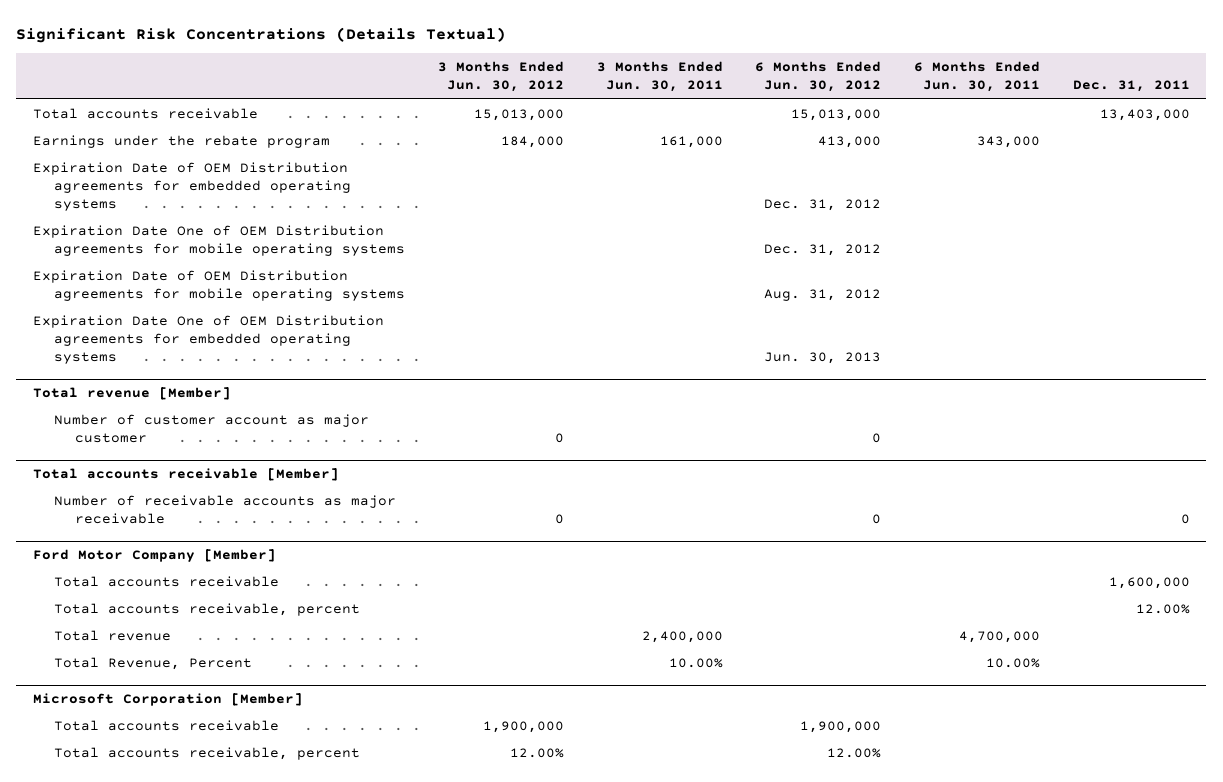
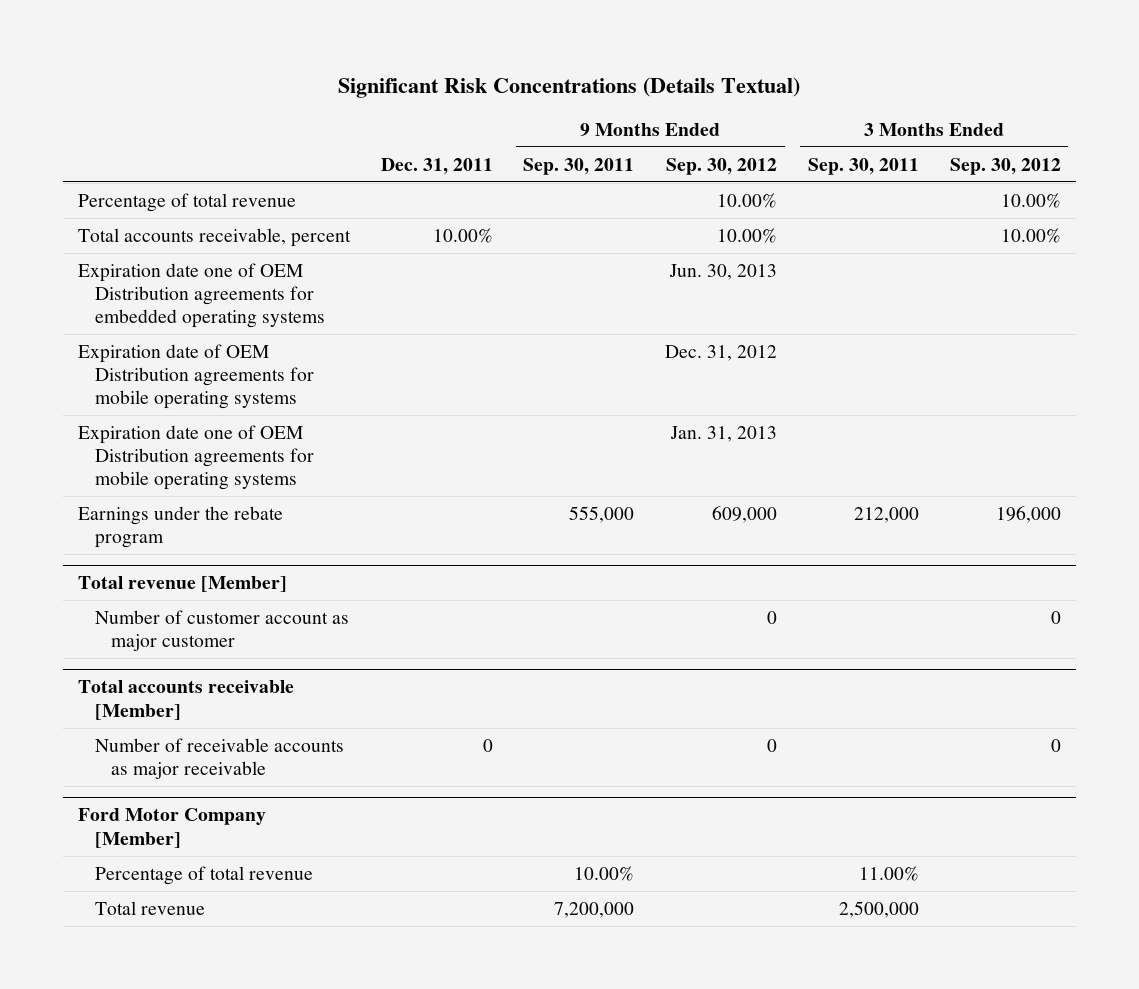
- | 3 Months Ended Jun. 30, 2012 | 3 Months Ended Jun. 30, 2011 | 6 Months Ended Jun. 30, 2012 | 6 Months Ended Jun. 30, 2011 | Dec. 31, 2011
+ | Dec. 31, 2011 | 9 Months Ended Sep. 30, 2011 | 9 Months Ended Sep. 30, 2012 | 3 Months Ended Sep. 30, 2011 | 3 Months Ended Sep. 30, 2012
- Total accounts receivable | 15,013,000 | | 15,013,000 | | 13,403,000
+ Percentage of total revenue | | | 10.00% | | 10.00%
+ Total accounts receivable, percent | 10.00% | | 10.00% | | 10.00%
+ Expiration date one of OEM Distribution agreements for embedded operating systems | | | Jun. 30, 2013 | |
+ Expiration date of OEM Distribution agreements for mobile operating systems | | | Dec. 31, 2012 | |
+ Expiration date one of OEM Distribution agreements for mobile operating systems | | | Jan. 31, 2013 | |
- Expiration Date of OEM Distribution agreements for embedded operating systems | | | Dec. 31, 2012 | |
- Expiration Date One of OEM Distribution agreements for mobile operating systems | | | Dec. 31, 2012 | |
- Expiration Date of OEM Distribution agreements for mobile operating systems | | | Aug. 31, 2012 | |
- Expiration Date One of OEM Distribution agreements for embedded operating systems | | | Jun. 30, 2013 | |
@ Ford Motor Company [Member]
- Total accounts receivable | | | | | 1,600,000
- Total accounts receivable, percent | | | | | 12.00%
+ Percentage of total revenue | | 10.00% | | 11.00% |
- Total Revenue, Percent | | 10.00% | | 10.00% |
- Microsoft Corporation [Member]
- Total accounts receivable | 1,900,000 | | 1,900,000 | |
- Total accounts receivable, percent | 12.00% | | 12.00% | |

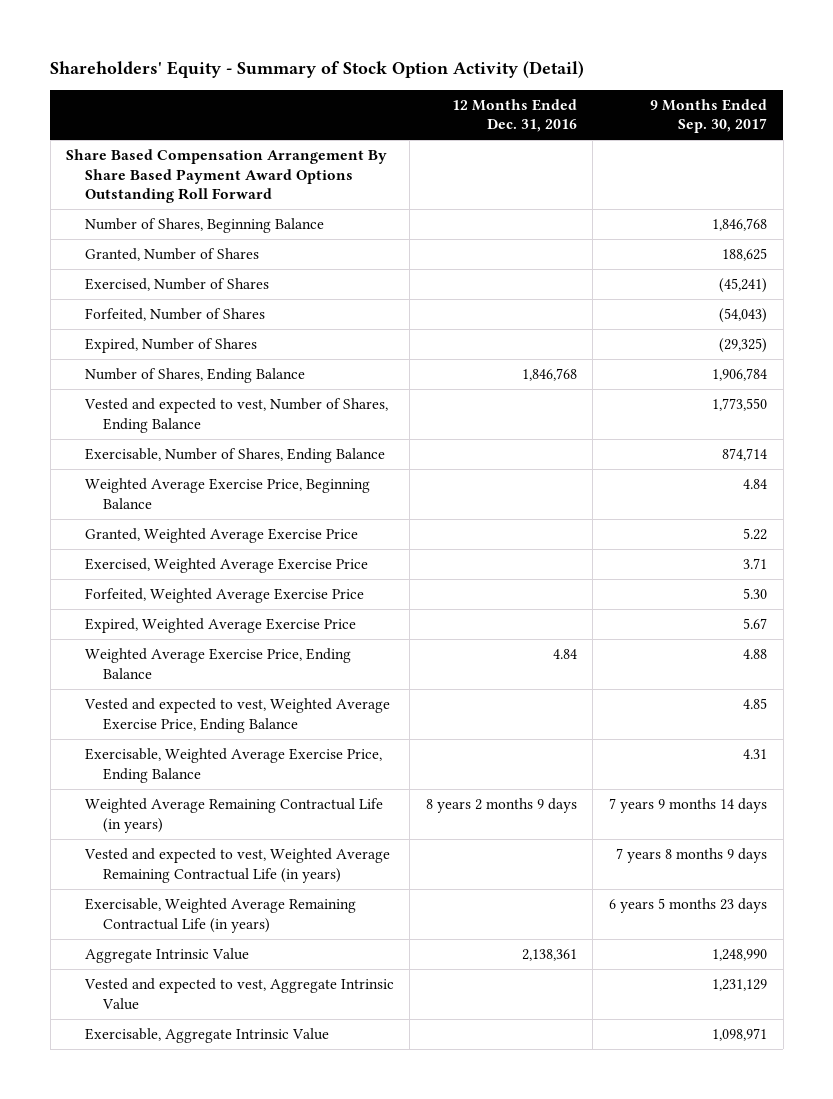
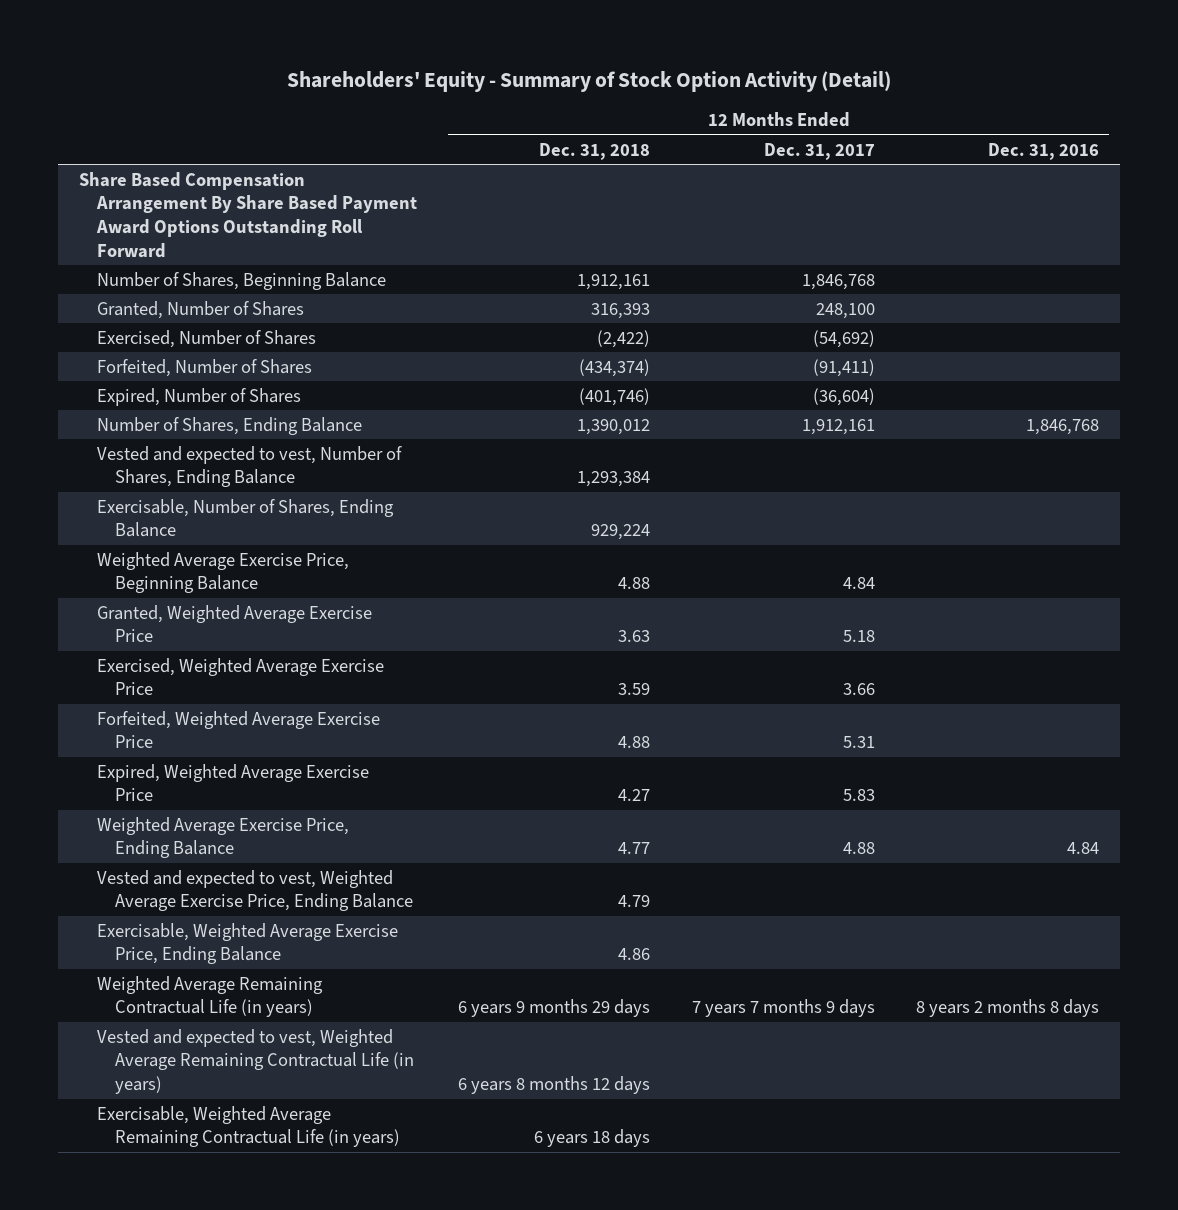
- | 12 Months Ended Dec. 31, 2016 | 9 Months Ended Sep. 30, 2017
+ | 12 Months Ended Dec. 31, 2018 | 12 Months Ended Dec. 31, 2017 | 12 Months Ended Dec. 31, 2016
- Weighted Average Remaining Contractual Life (in years) | 8 years 2 months 9 days | 7 years 9 months 14 days
+ Weighted Average Remaining Contractual Life (in years) | 6 years 9 months 29 days | 7 years 7 months 9 days | 8 years 2 months 8 days
- Aggregate Intrinsic Value | 2,138,361 | 1,248,990
- Vested and expected to vest, Aggregate Intrinsic Value | | 1,231,129
- Exercisable, Aggregate Intrinsic Value | | 1,098,971

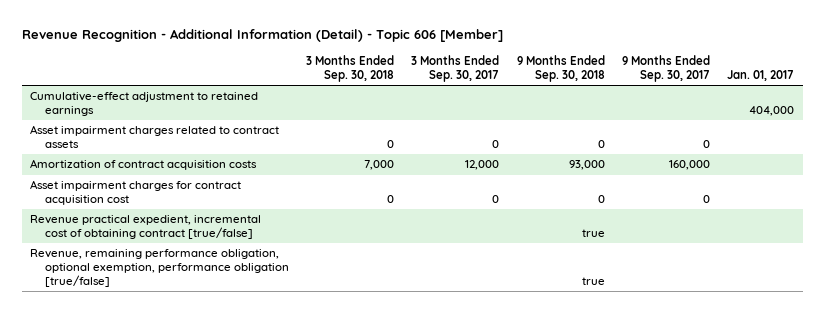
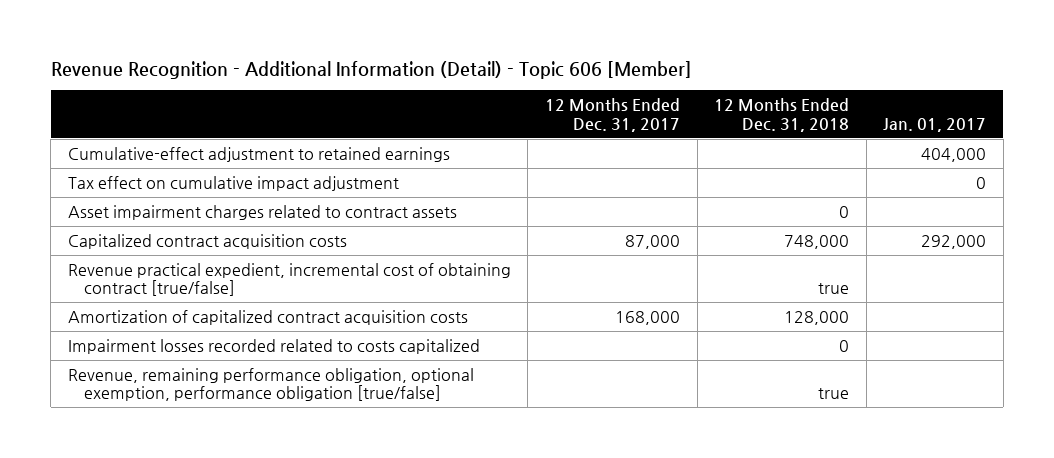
- | 3 Months Ended Sep. 30, 2018 | 3 Months Ended Sep. 30, 2017 | 9 Months Ended Sep. 30, 2018 | 9 Months Ended Sep. 30, 2017 | Jan. 01, 2017
+ | 12 Months Ended Dec. 31, 2017 | 12 Months Ended Dec. 31, 2018 | Jan. 01, 2017
+ Tax effect on cumulative impact adjustment | | | 0
- Amortization of contract acquisition costs | 7,000 | 12,000 | 93,000 | 160,000 |
- Asset impairment charges for contract acquisition cost | 0 | 0 | 0 | 0 |
+ Capitalized contract acquisition costs | 87,000 | 748,000 | 292,000
+ Amortization of capitalized contract acquisition costs | 168,000 | 128,000 |
+ Impairment losses recorded related to costs capitalized | | 0 |

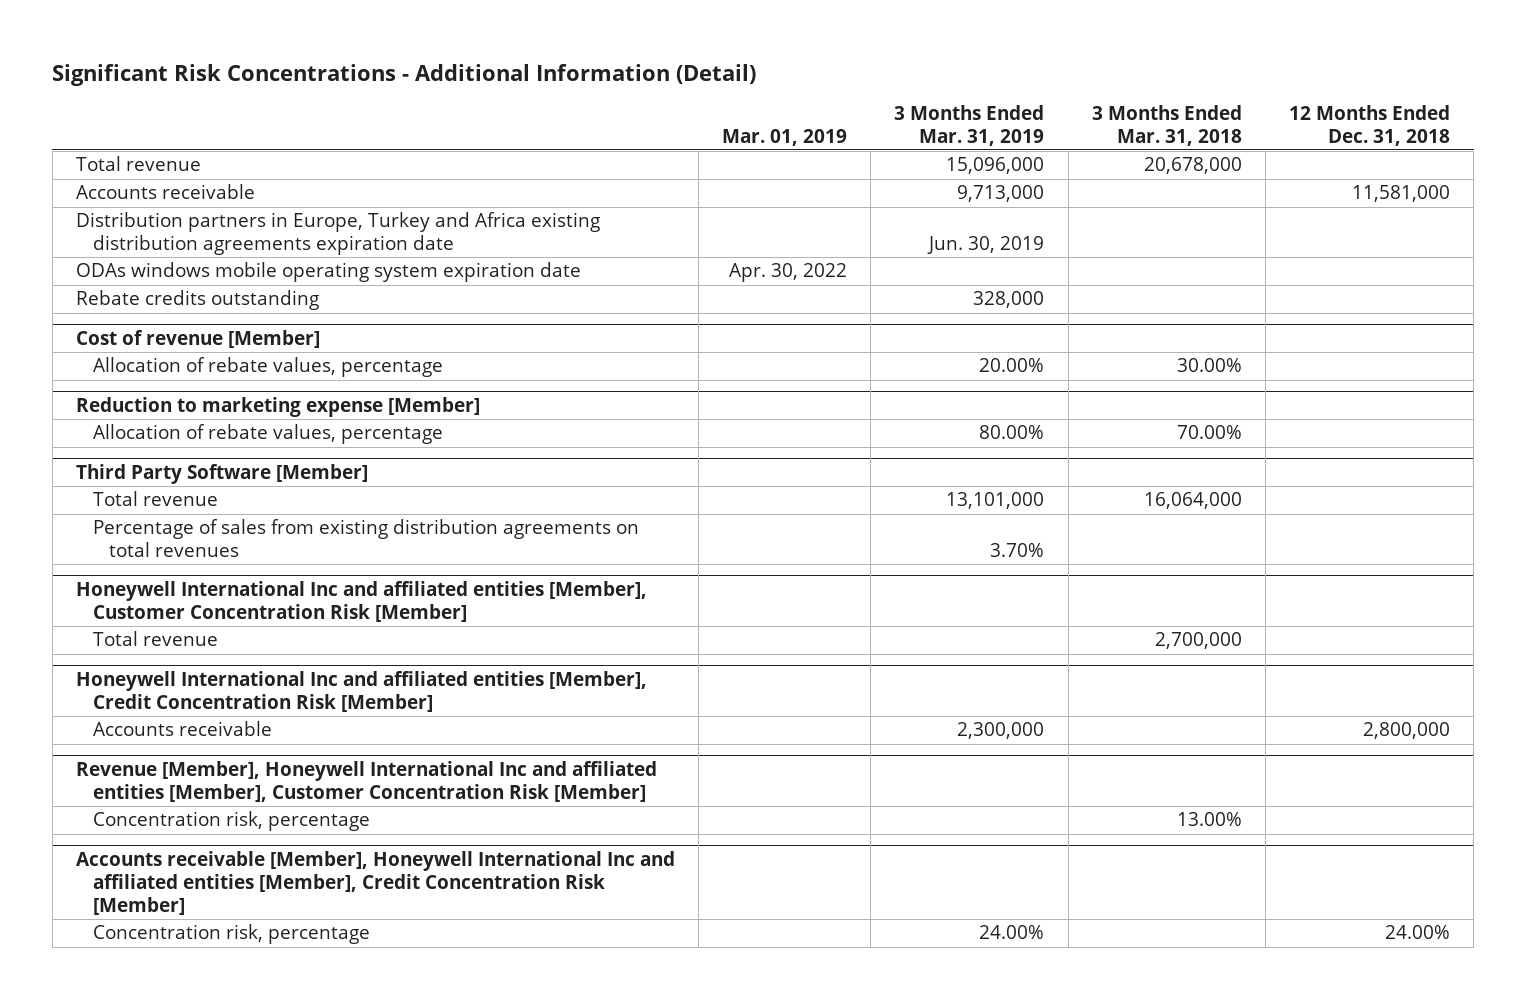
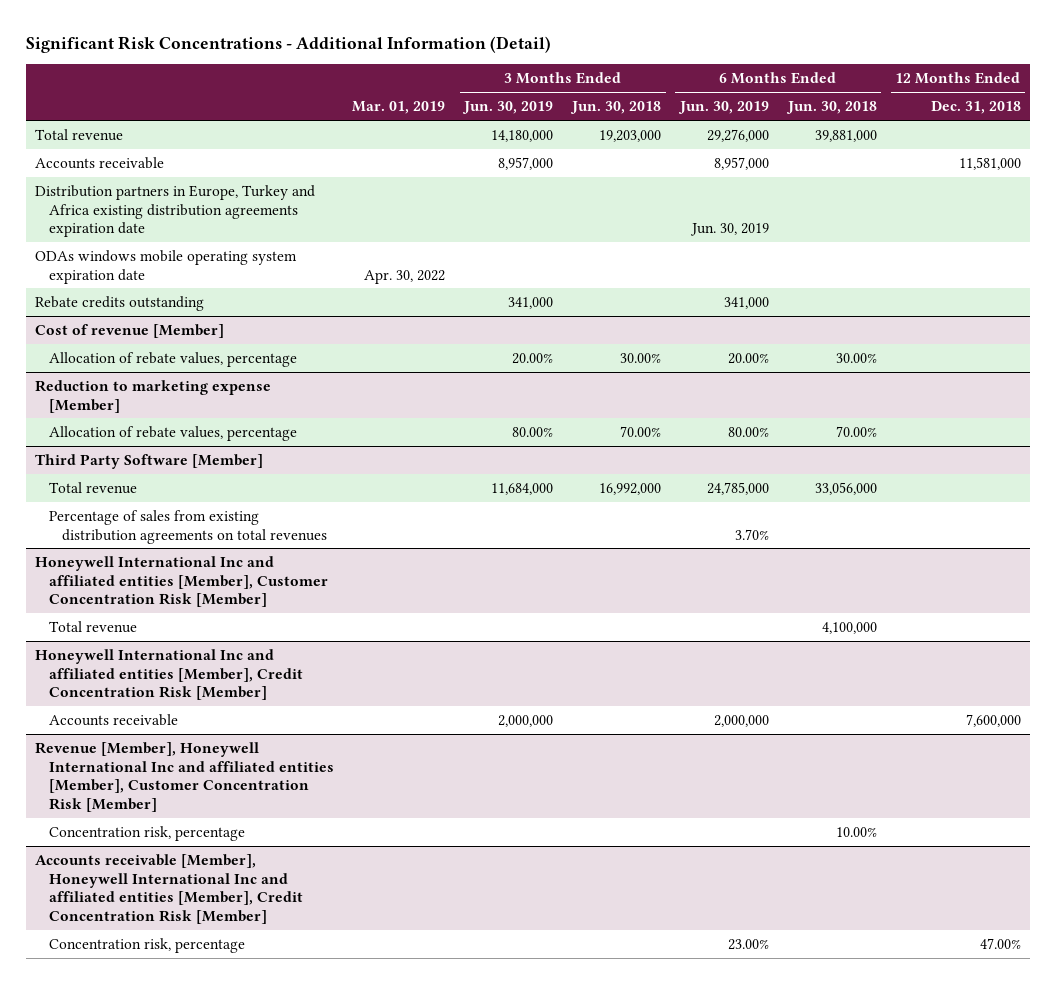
- | Mar. 01, 2019 | 3 Months Ended Mar. 31, 2019 | 3 Months Ended Mar. 31, 2018 | 12 Months Ended Dec. 31, 2018
+ | Mar. 01, 2019 | 3 Months Ended Jun. 30, 2019 | 3 Months Ended Jun. 30, 2018 | 6 Months Ended Jun. 30, 2019 | 6 Months Ended Jun. 30, 2018 | 12 Months Ended Dec. 31, 2018
@ Honeywell International Inc and affiliated entities [Member], Credit Concentration Risk [Member]
- Accounts receivable | | 2,300,000 | | 2,800,000
+ Accounts receivable | | 2,000,000 | | 2,000,000 | | 7,600,000
@ Accounts receivable [Member], Honeywell International Inc and affiliated entities [Member], Credit Concentration Risk [Member]
- Concentration risk, percentage | | 24.00% | | 24.00%
+ Concentration risk, percentage | | | | 23.00% | | 47.00%

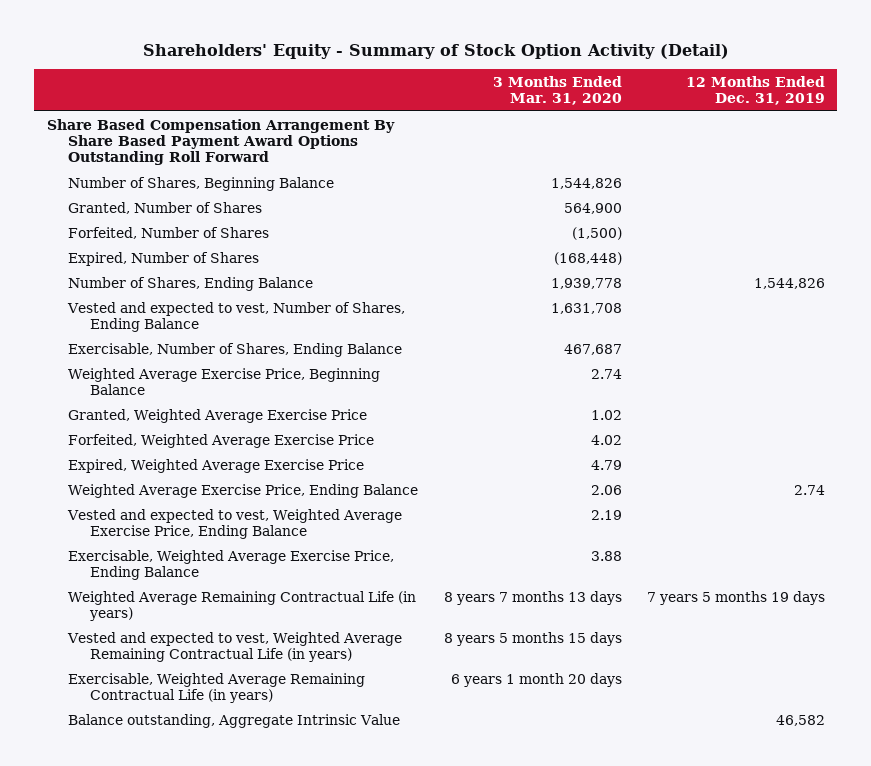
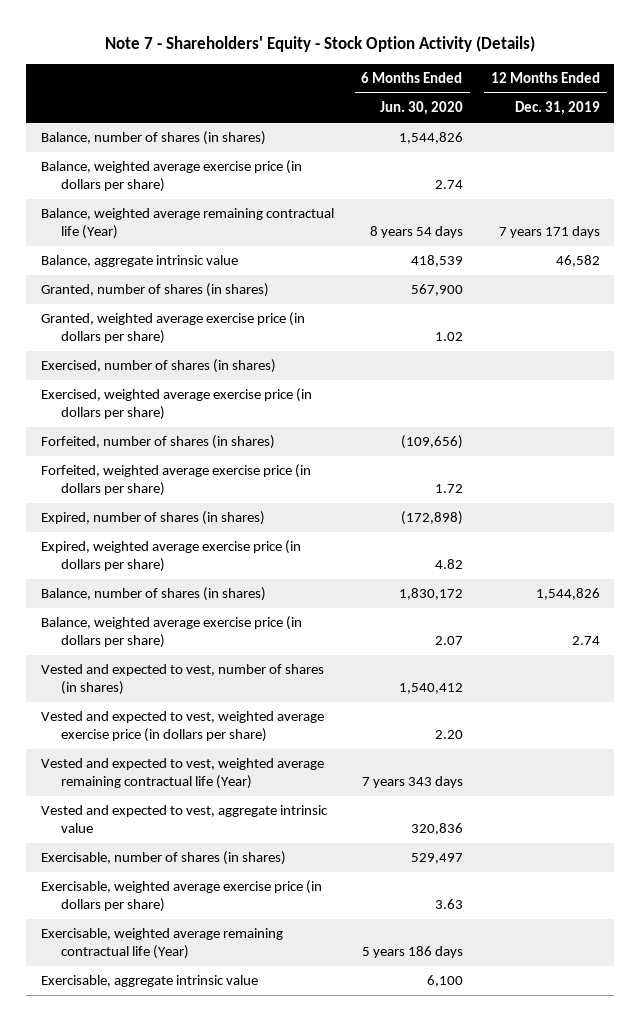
- Shareholders' Equity - Summary of Stock Option Activity (Detail)
+ Note 7 - Shareholders' Equity - Stock Option Activity (Details)
- | 3 Months Ended Mar. 31, 2020 | 12 Months Ended Dec. 31, 2019
+ | 6 Months Ended Jun. 30, 2020 | 12 Months Ended Dec. 31, 2019
- Share Based Compensation Arrangement By Share Based Payment Award Options Outstanding Roll Forward
- Number of Shares, Beginning Balance | 1,544,826 |
- Granted, Number of Shares | 564,900 |
- Forfeited, Number of Shares | (1,500) |
- Expired, Number of Shares | (168,448) |
- Number of Shares, Ending Balance | 1,939,778 | 1,544,826
- Vested and expected to vest, Number of Shares, Ending Balance | 1,631,708 |
- Exercisable, Number of Shares, Ending Balance | 467,687 |
- Weighted Average Exercise Price, Beginning Balance | 2.74 |
- Granted, Weighted Average Exercise Price | 1.02 |
- Forfeited, Weighted Average Exercise Price | 4.02 |
- Expired, Weighted Average Exercise Price | 4.79 |
- Weighted Average Exercise Price, Ending Balance | 2.06 | 2.74
- Vested and expected to vest, Weighted Average Exercise Price, Ending Balance | 2.19 |
- Exercisable, Weighted Average Exercise Price, Ending Balance | 3.88 |
- Weighted Average Remaining Contractual Life (in years) | 8 years 7 months 13 days | 7 years 5 months 19 days
- Vested and expected to vest, Weighted Average Remaining Contractual Life (in years) | 8 years 5 months 15 days |
- Exercisable, Weighted Average Remaining Contractual Life (in years) | 6 years 1 month 20 days |
- Balance outstanding, Aggregate Intrinsic Value | | 46,582
+ Balance, number of shares (in shares) | 1,544,826 |
+ Balance, weighted average exercise price (in dollars per share) | 2.74 |
+ Balance, weighted average remaining contractual life (Year) | 8 years 54 days | 7 years 171 days
+ Balance, aggregate intrinsic value | 418,539 | 46,582
+ Granted, number of shares (in shares) | 567,900 |
+ Granted, weighted average exercise price (in dollars per share) | 1.02 |
+ Exercised, number of shares (in shares)
+ Exercised, weighted average exercise price (in dollars per share)
+ Forfeited, number of shares (in shares) | (109,656) |
+ Forfeited, weighted average exercise price (in dollars per share) | 1.72 |
+ Expired, number of shares (in shares) | (172,898) |
+ Expired, weighted average exercise price (in dollars per share) | 4.82 |
+ Balance, number of shares (in shares) | 1,830,172 | 1,544,826
+ Balance, weighted average exercise price (in dollars per share) | 2.07 | 2.74
+ Vested and expected to vest, number of shares (in shares) | 1,540,412 |
+ Vested and expected to vest, weighted average exercise price (in dollars per share) | 2.20 |
+ Vested and expected to vest, weighted average remaining contractual life (Year) | 7 years 343 days |
+ Vested and expected to vest, aggregate intrinsic value | 320,836 |
+ Exercisable, number of shares (in shares) | 529,497 |
+ Exercisable, weighted average exercise price (in dollars per share) | 3.63 |
+ Exercisable, weighted average remaining contractual life (Year) | 5 years 186 days |
+ Exercisable, aggregate intrinsic value | 6,100 |

